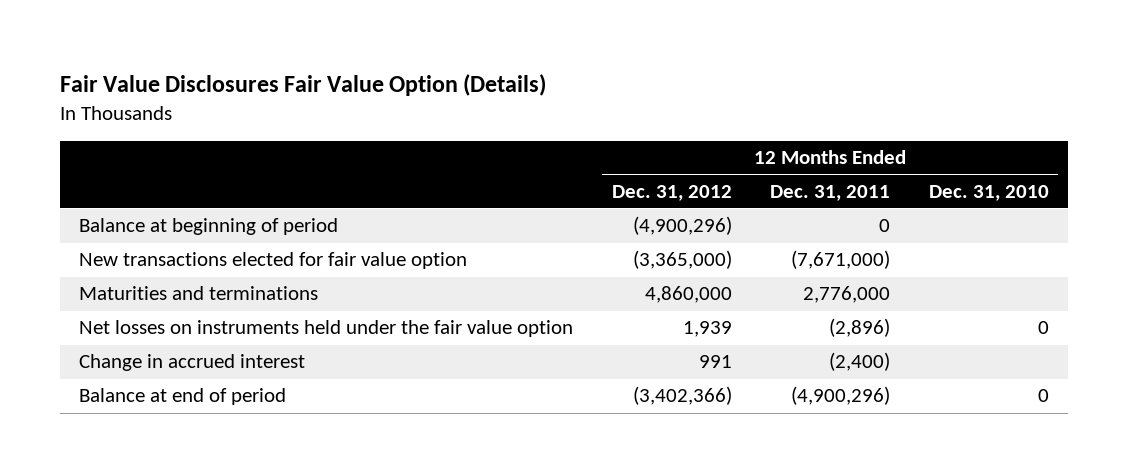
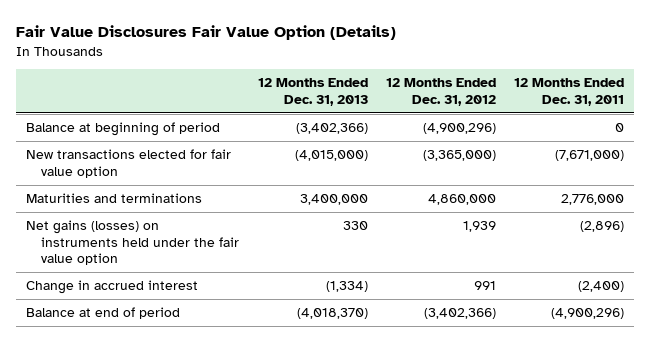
- | 12 Months Ended Dec. 31, 2012 | 12 Months Ended Dec. 31, 2011 | 12 Months Ended Dec. 31, 2010
+ | 12 Months Ended Dec. 31, 2013 | 12 Months Ended Dec. 31, 2012 | 12 Months Ended Dec. 31, 2011
- Net losses on instruments held under the fair value option | 1,939 | (2,896) | 0
+ Net gains (losses) on instruments held under the fair value option | 330 | 1,939 | (2,896)

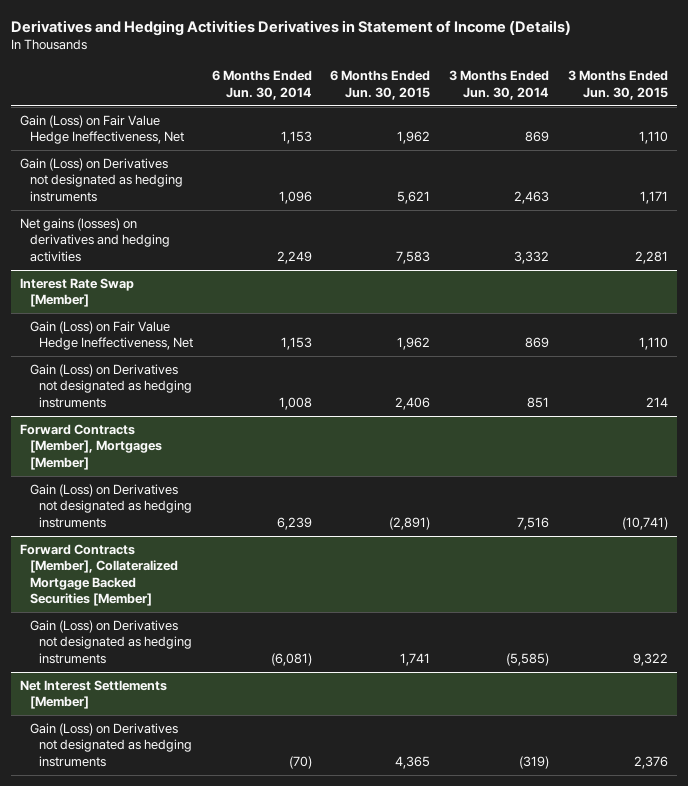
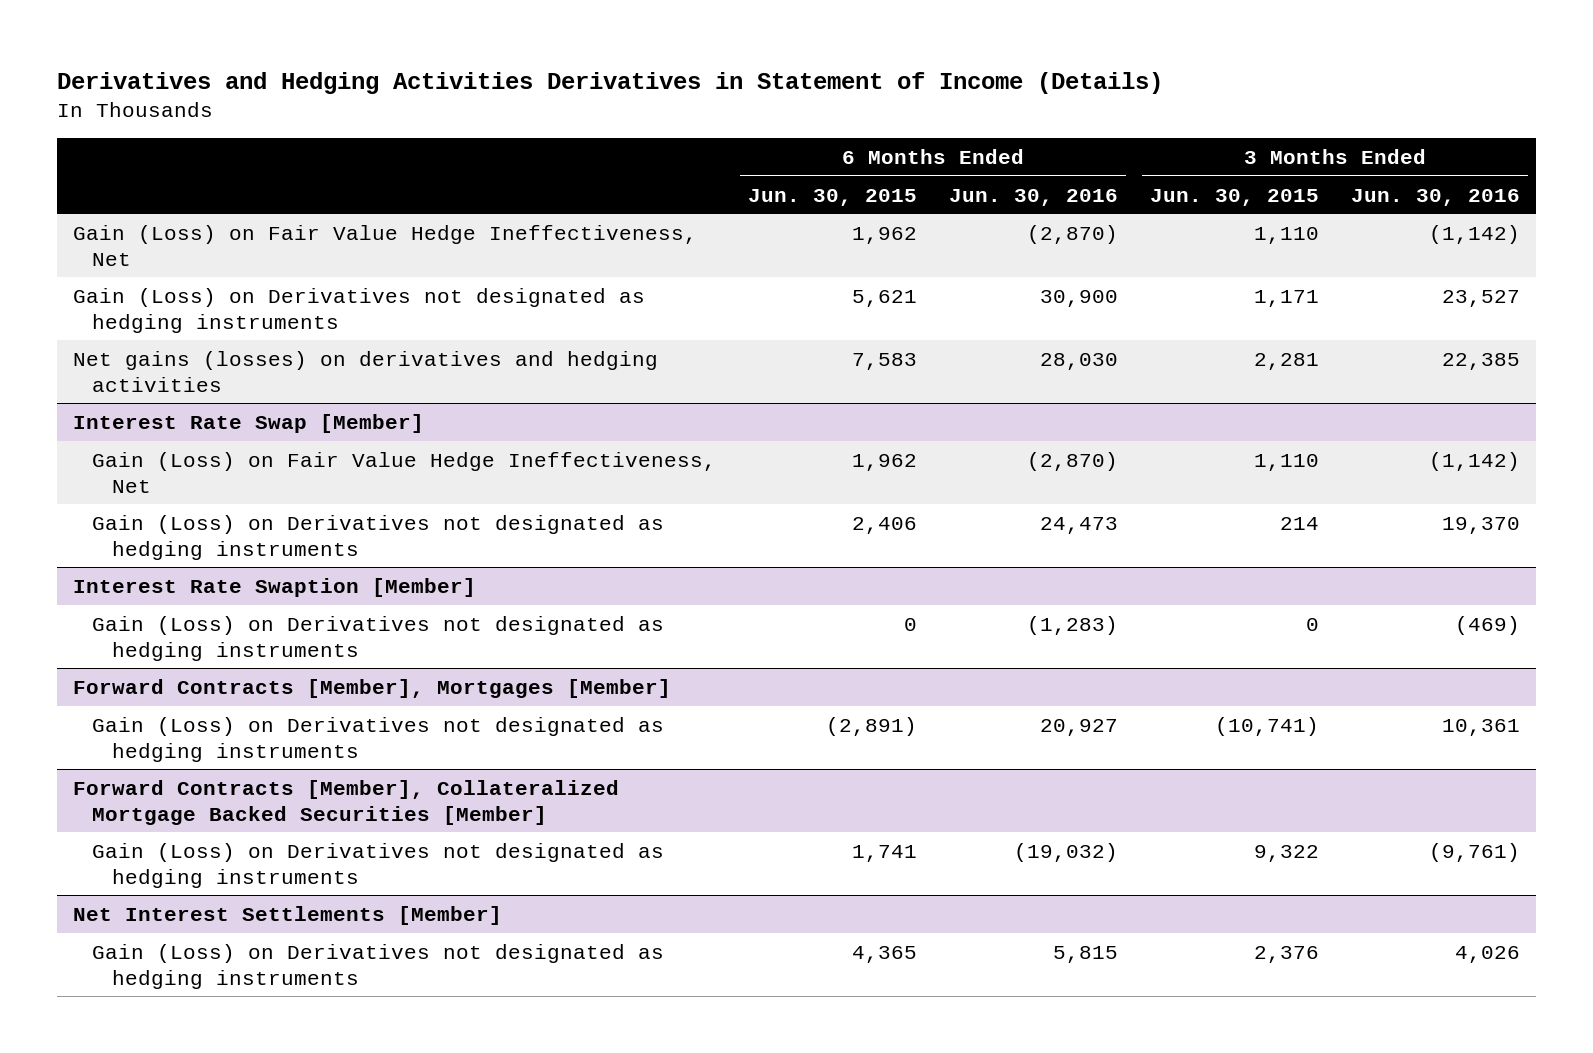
- | 6 Months Ended Jun. 30, 2014 | 6 Months Ended Jun. 30, 2015 | 3 Months Ended Jun. 30, 2014 | 3 Months Ended Jun. 30, 2015
+ | 6 Months Ended Jun. 30, 2015 | 6 Months Ended Jun. 30, 2016 | 3 Months Ended Jun. 30, 2015 | 3 Months Ended Jun. 30, 2016
+ Interest Rate Swaption [Member]
+ Gain (Loss) on Derivatives not designated as hedging instruments | 0 | (1,283) | 0 | (469)

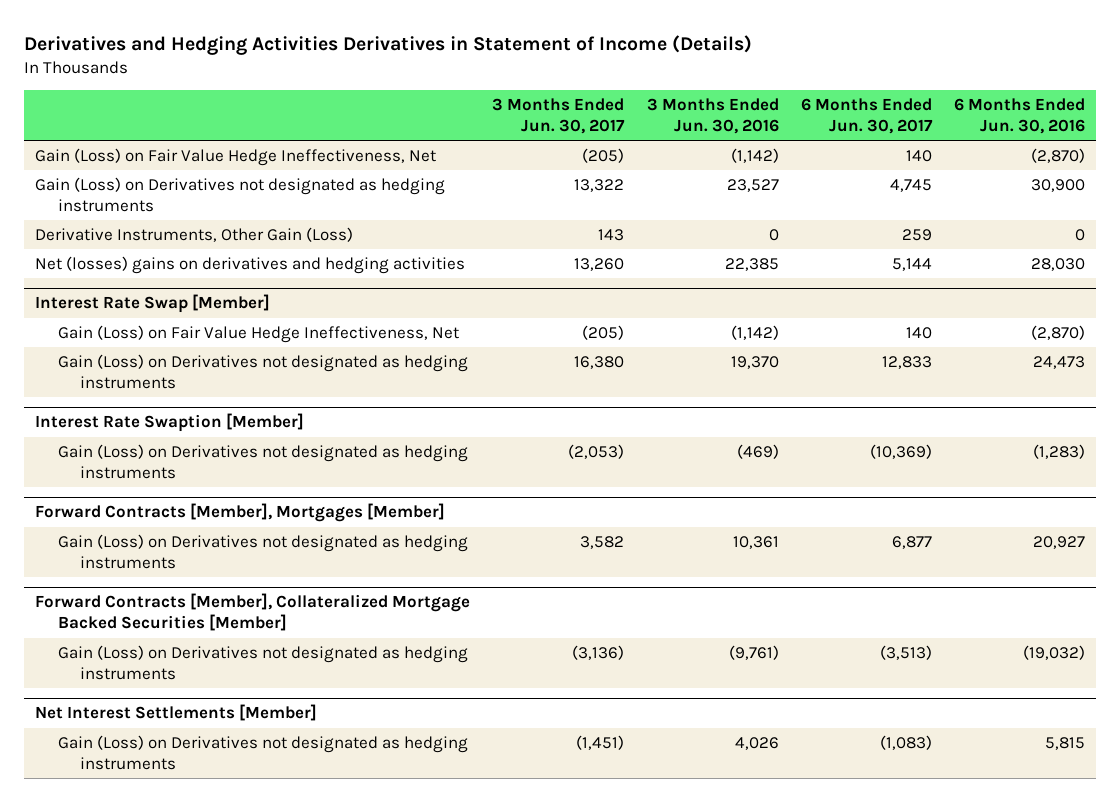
- | 6 Months Ended Jun. 30, 2015 | 6 Months Ended Jun. 30, 2016 | 3 Months Ended Jun. 30, 2015 | 3 Months Ended Jun. 30, 2016
+ | 3 Months Ended Jun. 30, 2017 | 3 Months Ended Jun. 30, 2016 | 6 Months Ended Jun. 30, 2017 | 6 Months Ended Jun. 30, 2016
- Net gains (losses) on derivatives and hedging activities | 7,583 | 28,030 | 2,281 | 22,385
+ Derivative Instruments, Other Gain (Loss) | 143 | 0 | 259 | 0
+ Net (losses) gains on derivatives and hedging activities | 13,260 | 22,385 | 5,144 | 28,030

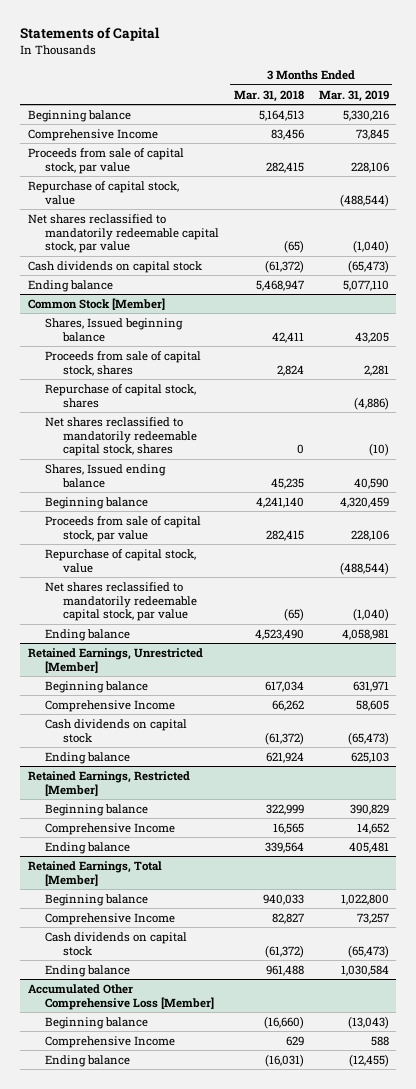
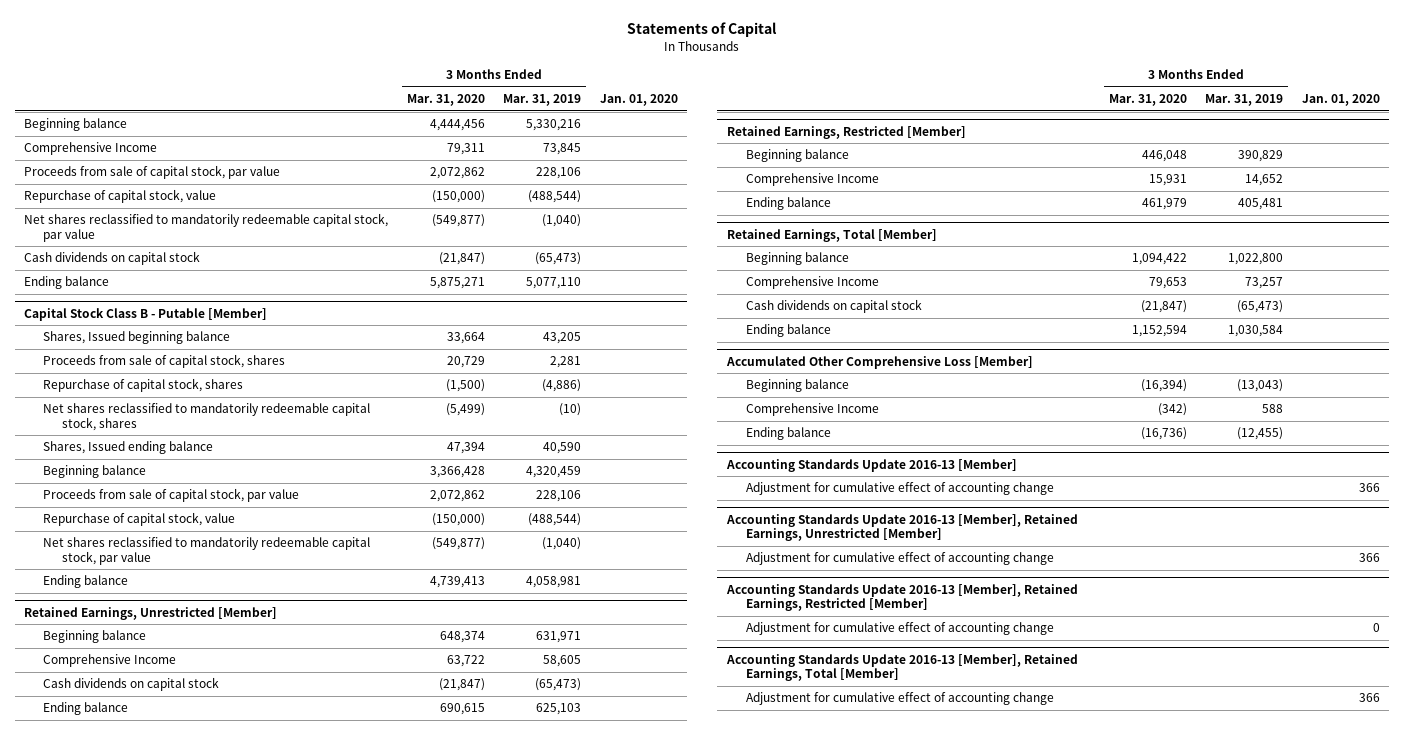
- | 3 Months Ended Mar. 31, 2018 | 3 Months Ended Mar. 31, 2019
+ | 3 Months Ended Mar. 31, 2020 | 3 Months Ended Mar. 31, 2019 | Jan. 01, 2020
- Common Stock [Member]
+ Capital Stock Class B - Putable [Member]
+ Accounting Standards Update 2016-13 [Member]
+ Adjustment for cumulative effect of accounting change | | | 366
+ Accounting Standards Update 2016-13 [Member], Retained Earnings, Unrestricted [Member]
+ Adjustment for cumulative effect of accounting change | | | 366
+ Accounting Standards Update 2016-13 [Member], Retained Earnings, Restricted [Member]
+ Adjustment for cumulative effect of accounting change | | | 0
+ Accounting Standards Update 2016-13 [Member], Retained Earnings, Total [Member]
+ Adjustment for cumulative effect of accounting change | | | 366

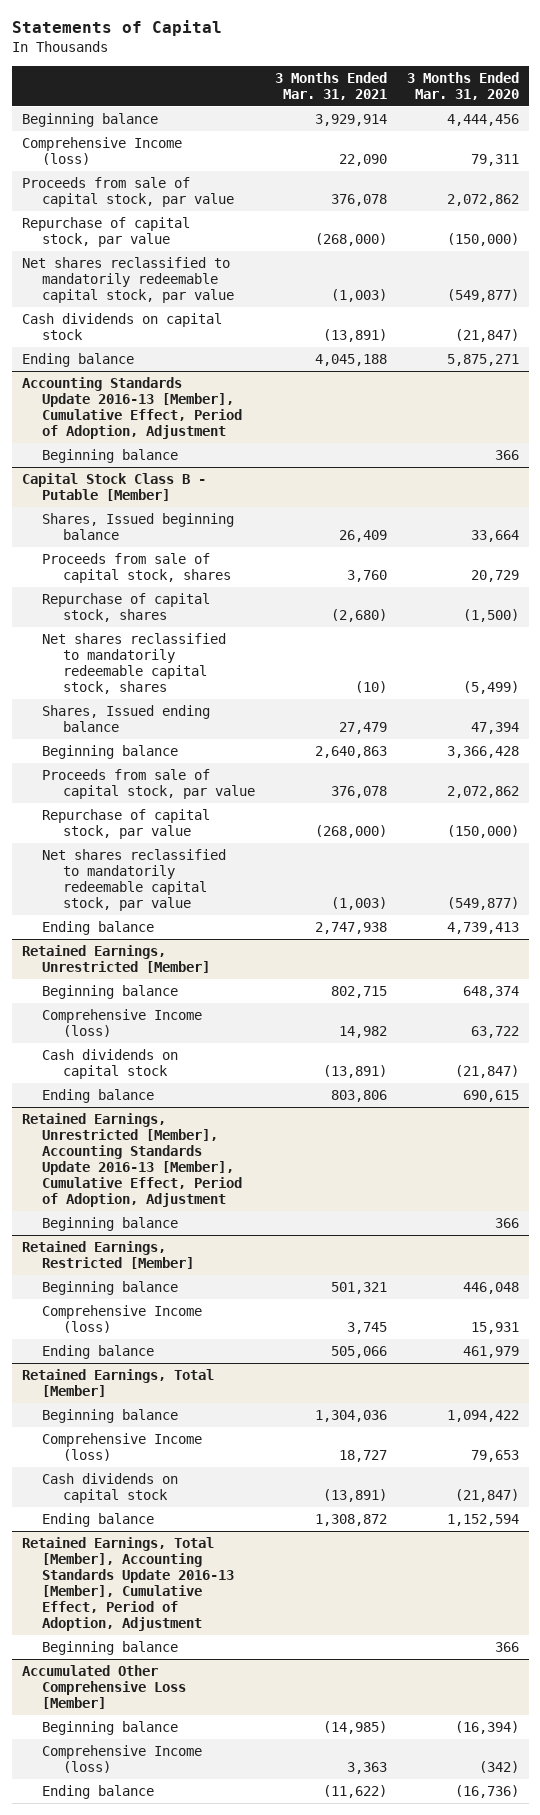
- | 3 Months Ended Mar. 31, 2020 | 3 Months Ended Mar. 31, 2019 | Jan. 01, 2020
+ | 3 Months Ended Mar. 31, 2021 | 3 Months Ended Mar. 31, 2020
- Comprehensive Income | 79,311 | 73,845 |
+ Comprehensive Income (loss) | 22,090 | 79,311
- Repurchase of capital stock, value | (150,000) | (488,544) |
+ Repurchase of capital stock, par value | (268,000) | (150,000)
+ Accounting Standards Update 2016-13 [Member], Cumulative Effect, Period of Adoption, Adjustment
+ Beginning balance | | 366
@ Capital Stock Class B - Putable [Member]
- Repurchase of capital stock, value | (150,000) | (488,544) |
+ Repurchase of capital stock, par value | (268,000) | (150,000)
@ Retained Earnings, Unrestricted [Member]
- Comprehensive Income | 63,722 | 58,605 |
+ Comprehensive Income (loss) | 14,982 | 63,722
+ Retained Earnings, Unrestricted [Member], Accounting Standards Update 2016-13 [Member], Cumulative Effect, Period of Adoption, Adjustment
+ Beginning balance | | 366
@ Retained Earnings, Restricted [Member]
- Comprehensive Income | 15,931 | 14,652 |
+ Comprehensive Income (loss) | 3,745 | 15,931
@ Retained Earnings, Total [Member]
- Comprehensive Income | 79,653 | 73,257 |
+ Comprehensive Income (loss) | 18,727 | 79,653
+ Retained Earnings, Total [Member], Accounting Standards Update 2016-13 [Member], Cumulative Effect, Period of Adoption, Adjustment
+ Beginning balance | | 366
@ Accumulated Other Comprehensive Loss [Member]
- Comprehensive Income | (342) | 588 |
+ Comprehensive Income (loss) | 3,363 | (342)
- Accounting Standards Update 2016-13 [Member]
- Adjustment for cumulative effect of accounting change | | | 366
- Accounting Standards Update 2016-13 [Member], Retained Earnings, Unrestricted [Member]
- Adjustment for cumulative effect of accounting change | | | 366
- Accounting Standards Update 2016-13 [Member], Retained Earnings, Restricted [Member]
- Adjustment for cumulative effect of accounting change | | | 0
- Accounting Standards Update 2016-13 [Member], Retained Earnings, Total [Member]
- Adjustment for cumulative effect of accounting change | | | 366

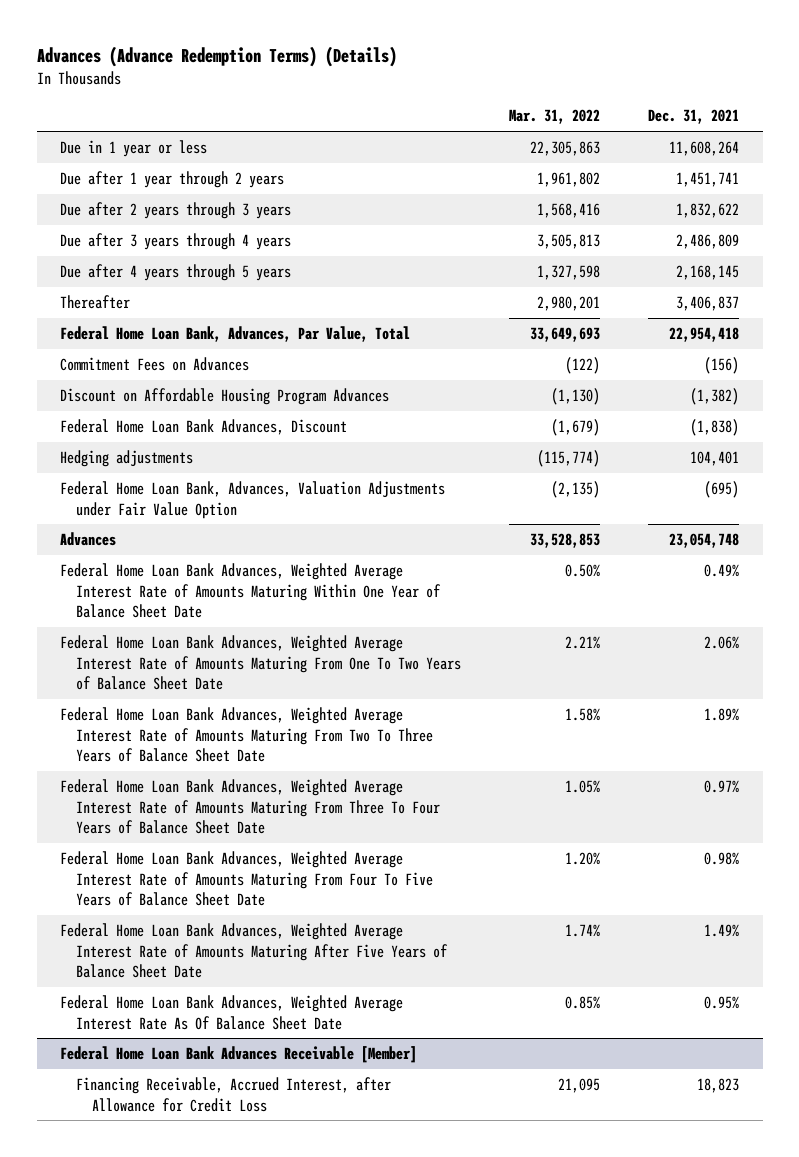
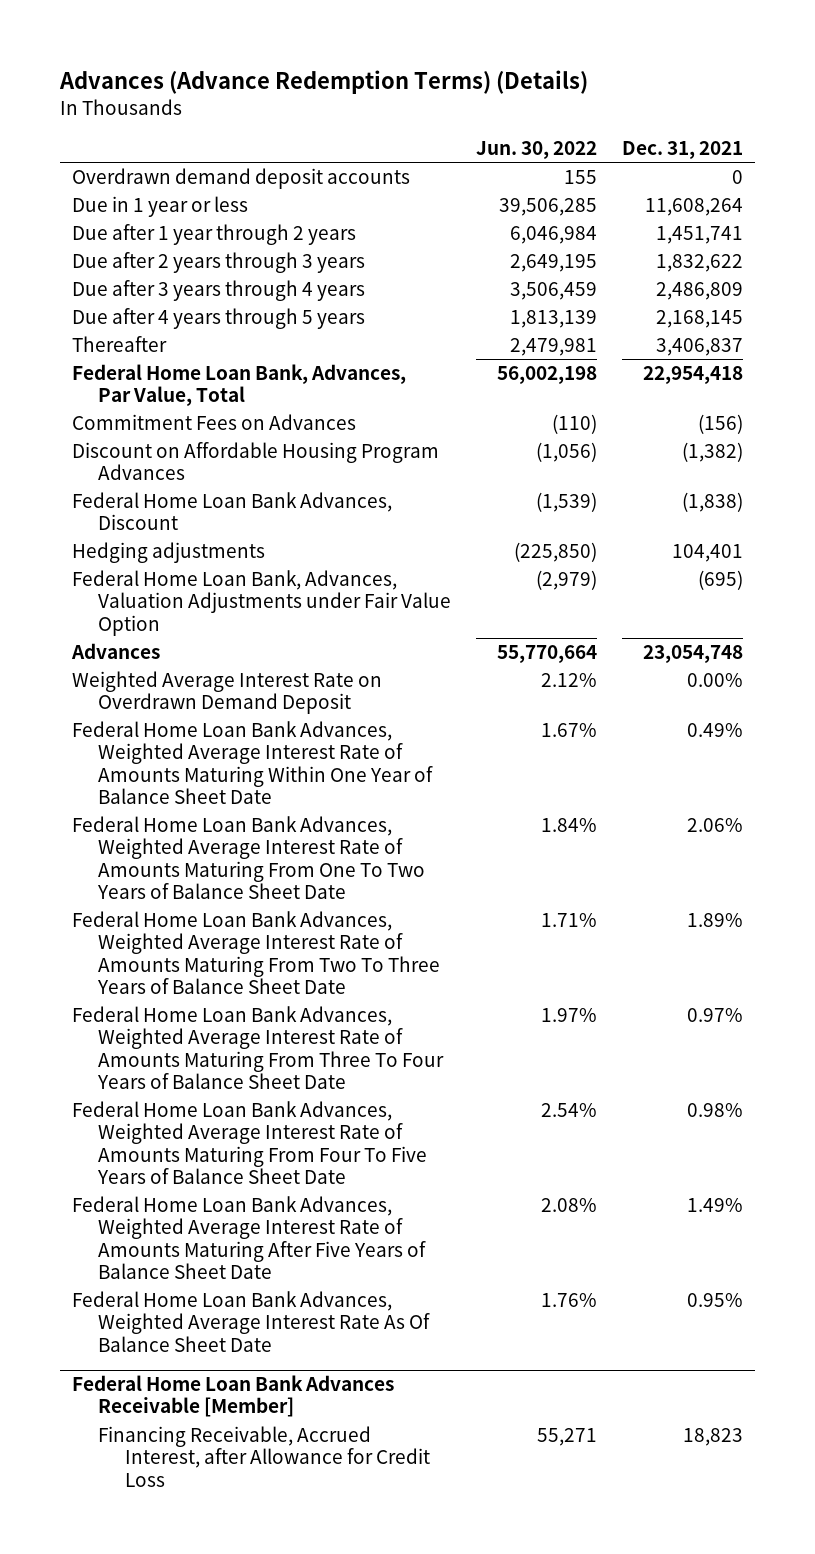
- | Mar. 31, 2022 | Dec. 31, 2021
+ | Jun. 30, 2022 | Dec. 31, 2021
+ Overdrawn demand deposit accounts | 155 | 0
+ Weighted Average Interest Rate on Overdrawn Demand Deposit | 2.12% | 0.00%

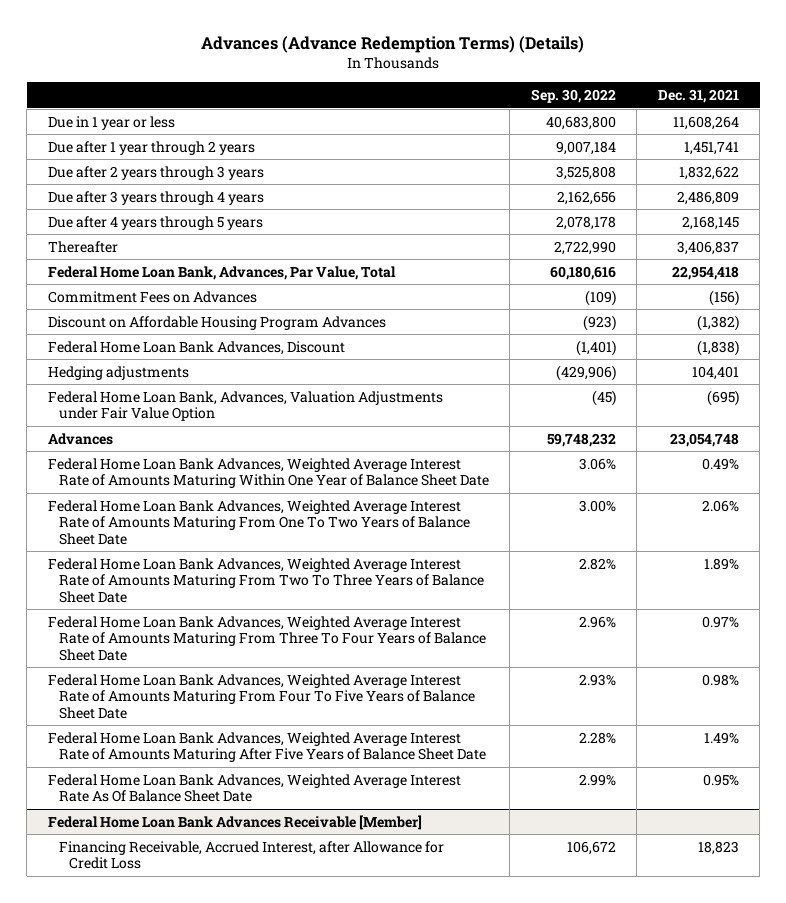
- | Jun. 30, 2022 | Dec. 31, 2021
+ | Sep. 30, 2022 | Dec. 31, 2021
- Overdrawn demand deposit accounts | 155 | 0
- Weighted Average Interest Rate on Overdrawn Demand Deposit | 2.12% | 0.00%

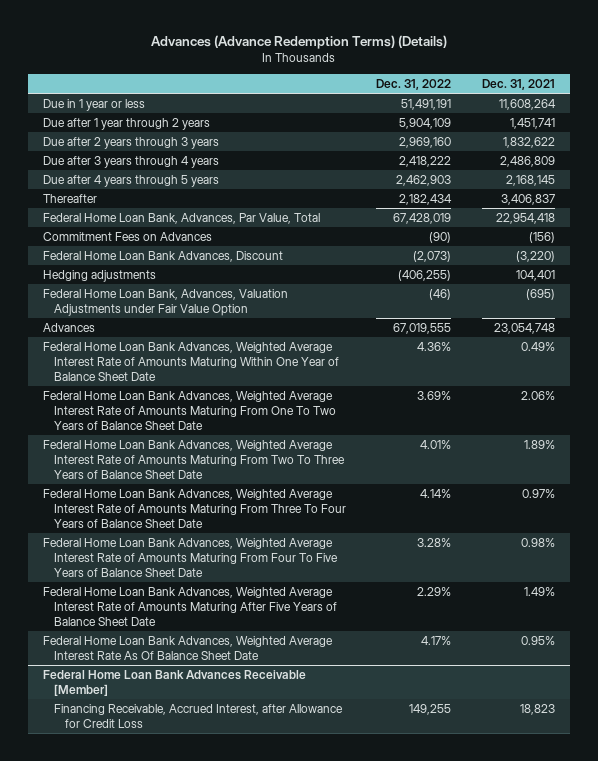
- | Sep. 30, 2022 | Dec. 31, 2021
+ | Dec. 31, 2022 | Dec. 31, 2021
- Discount on Affordable Housing Program Advances | (923) | (1,382)
- Federal Home Loan Bank Advances, Discount | (1,401) | (1,838)
+ Federal Home Loan Bank Advances, Discount | (2,073) | (3,220)

